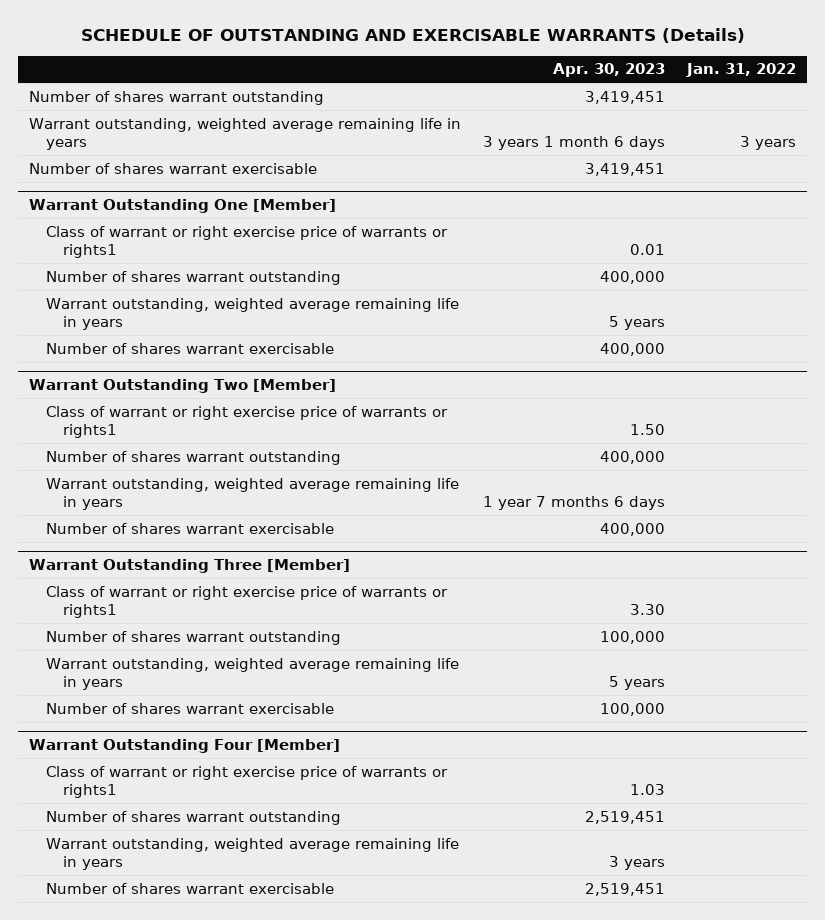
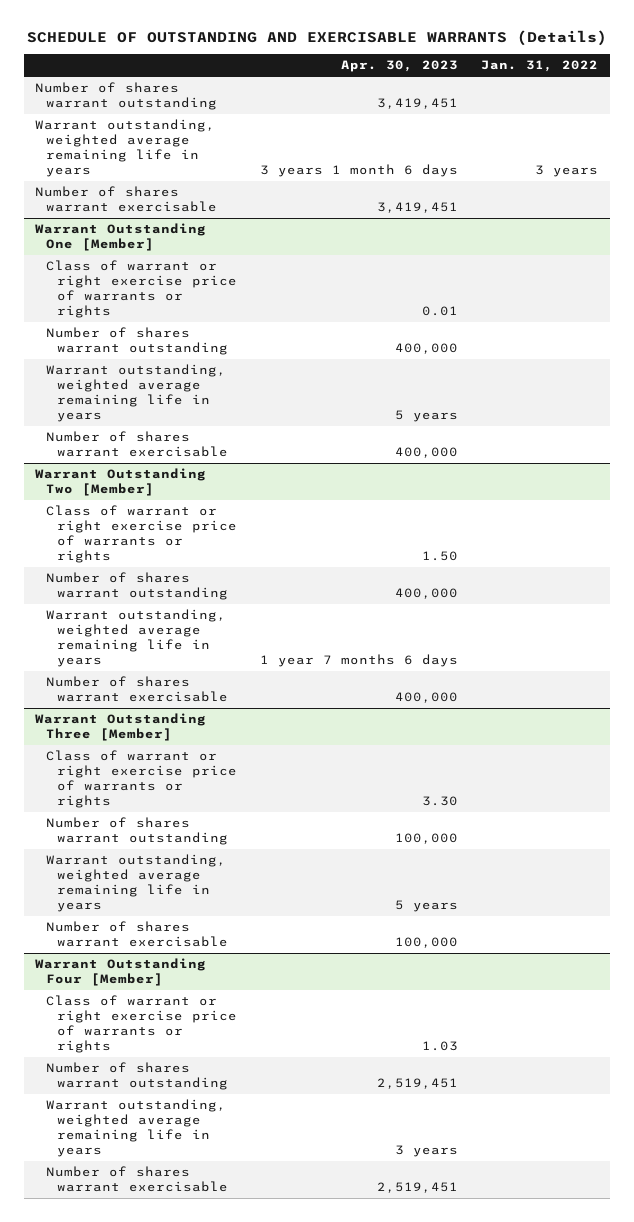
@ Warrant Outstanding One [Member]
- Class of warrant or right exercise price of warrants or rights1 | 0.01 |
+ Class of warrant or right exercise price of warrants or rights | 0.01 |
@ Warrant Outstanding Two [Member]
- Class of warrant or right exercise price of warrants or rights1 | 1.50 |
+ Class of warrant or right exercise price of warrants or rights | 1.50 |
@ Warrant Outstanding Three [Member]
- Class of warrant or right exercise price of warrants or rights1 | 3.30 |
+ Class of warrant or right exercise price of warrants or rights | 3.30 |
@ Warrant Outstanding Four [Member]
- Class of warrant or right exercise price of warrants or rights1 | 1.03 |
+ Class of warrant or right exercise price of warrants or rights | 1.03 |

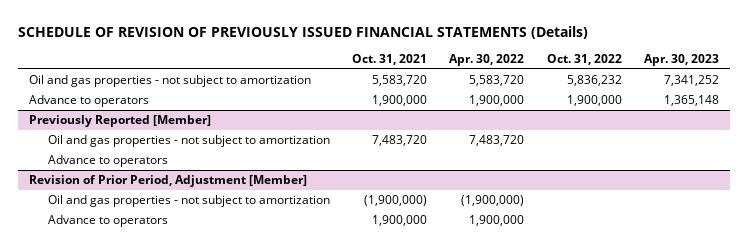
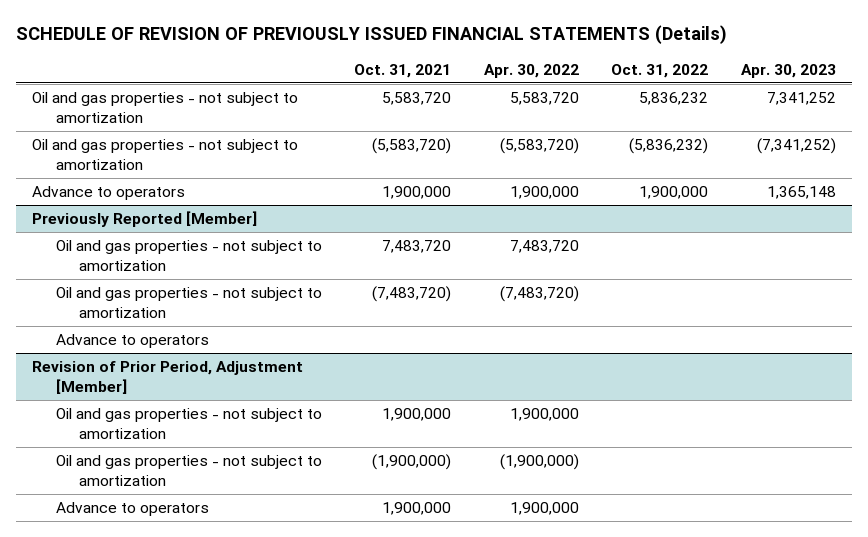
+ Oil and gas properties - not subject to amortization | (5,583,720) | (5,583,720) | (5,836,232) | (7,341,252)
@ Previously Reported [Member]
+ Oil and gas properties - not subject to amortization | (7,483,720) | (7,483,720) | |
@ Revision of Prior Period, Adjustment [Member]
+ Oil and gas properties - not subject to amortization | 1,900,000 | 1,900,000 | |

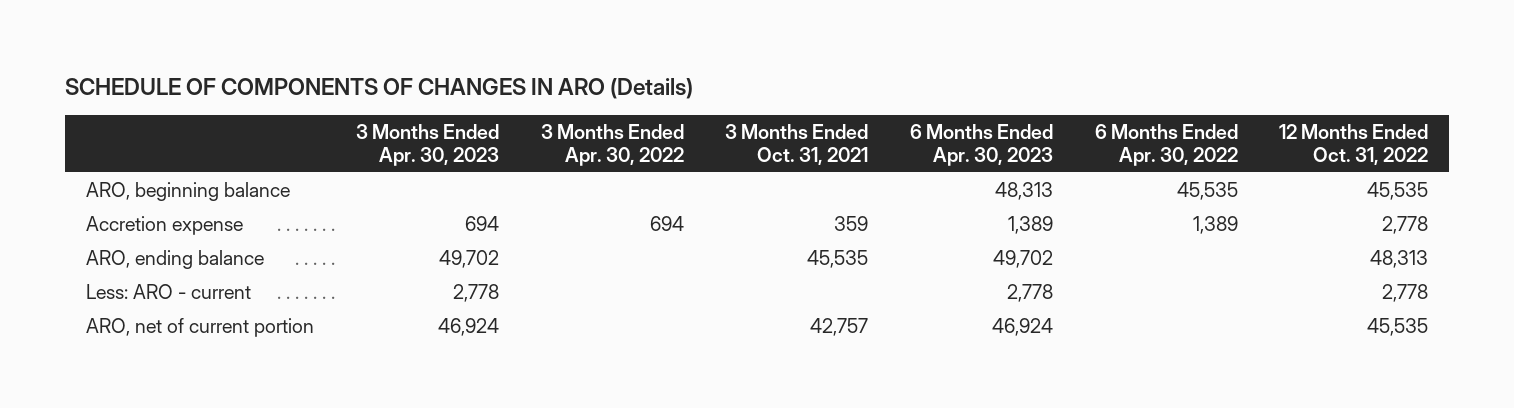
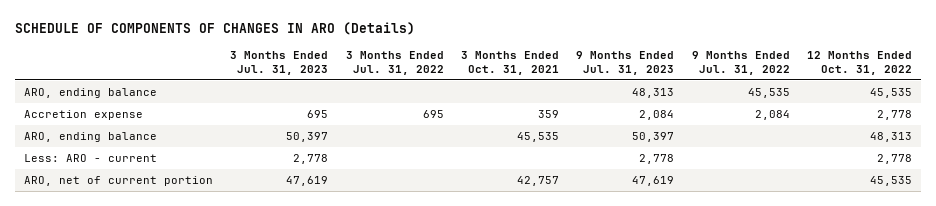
- | 3 Months Ended Apr. 30, 2023 | 3 Months Ended Apr. 30, 2022 | 3 Months Ended Oct. 31, 2021 | 6 Months Ended Apr. 30, 2023 | 6 Months Ended Apr. 30, 2022 | 12 Months Ended Oct. 31, 2022
+ | 3 Months Ended Jul. 31, 2023 | 3 Months Ended Jul. 31, 2022 | 3 Months Ended Oct. 31, 2021 | 9 Months Ended Jul. 31, 2023 | 9 Months Ended Jul. 31, 2022 | 12 Months Ended Oct. 31, 2022
- ARO, beginning balance | | | | 48,313 | 45,535 | 45,535
+ ARO, ending balance | | | | 48,313 | 45,535 | 45,535

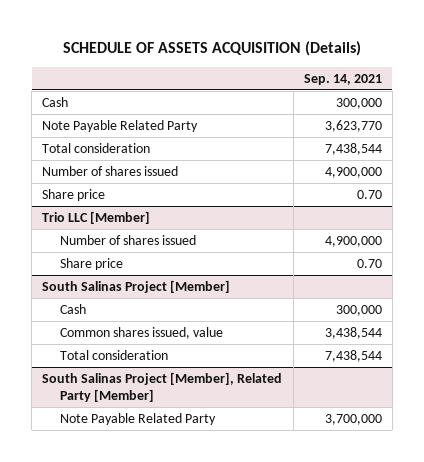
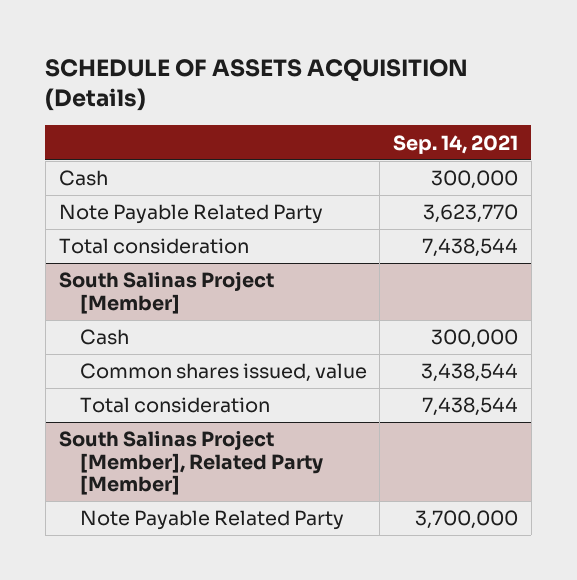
- Number of shares issued | 4,900,000
- Share price | 0.70
- Trio LLC [Member]
- Number of shares issued | 4,900,000
- Share price | 0.70

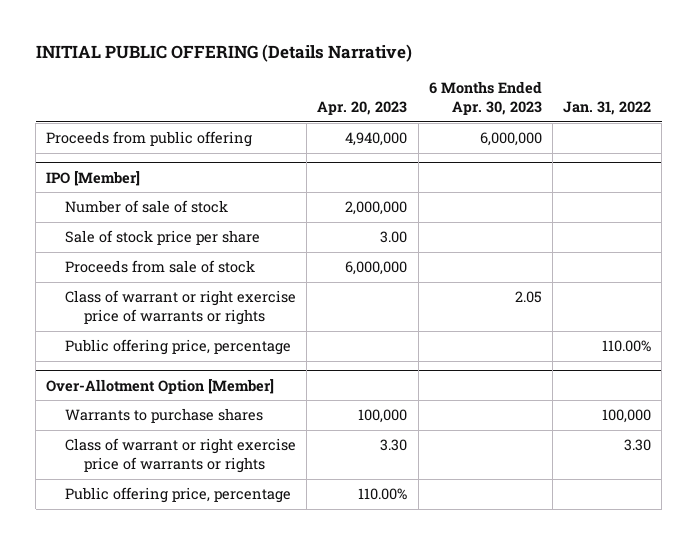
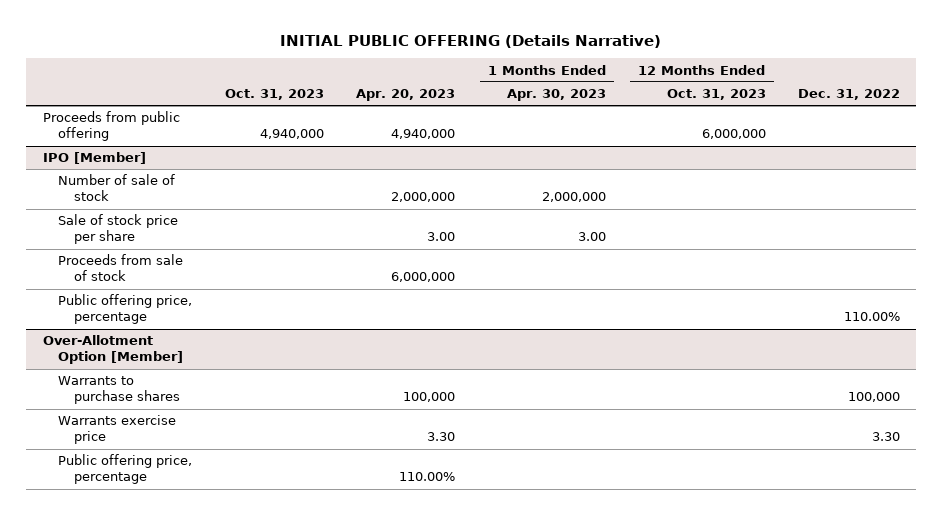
- | Apr. 20, 2023 | 6 Months Ended Apr. 30, 2023 | Jan. 31, 2022
+ | Oct. 31, 2023 | Apr. 20, 2023 | 1 Months Ended Apr. 30, 2023 | 12 Months Ended Oct. 31, 2023 | Dec. 31, 2022
@ IPO [Member]
- Class of warrant or right exercise price of warrants or rights | | 2.05 |
@ Over-Allotment Option [Member]
- Class of warrant or right exercise price of warrants or rights | 3.30 | | 3.30
+ Warrants exercise price | | 3.30 | | | 3.30

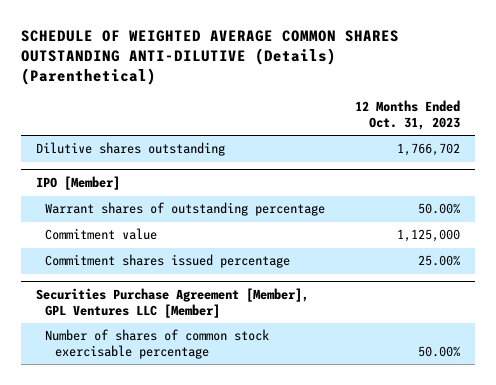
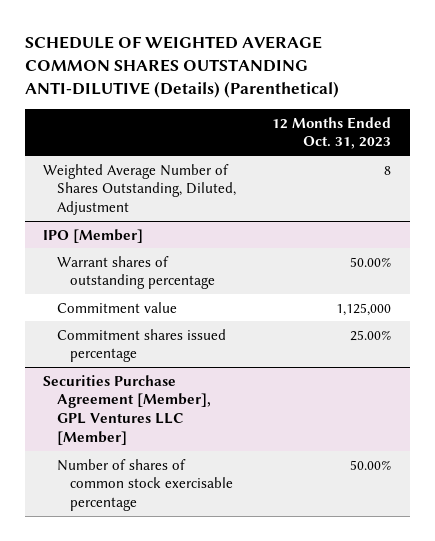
- Dilutive shares outstanding | 1,766,702
+ Weighted Average Number of Shares Outstanding, Diluted, Adjustment | 8

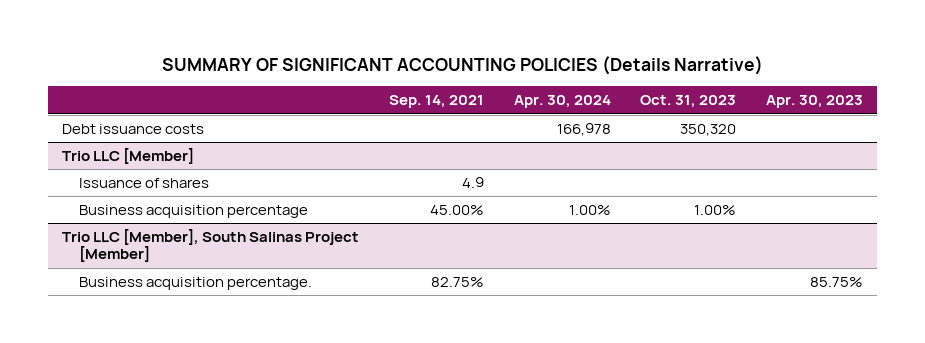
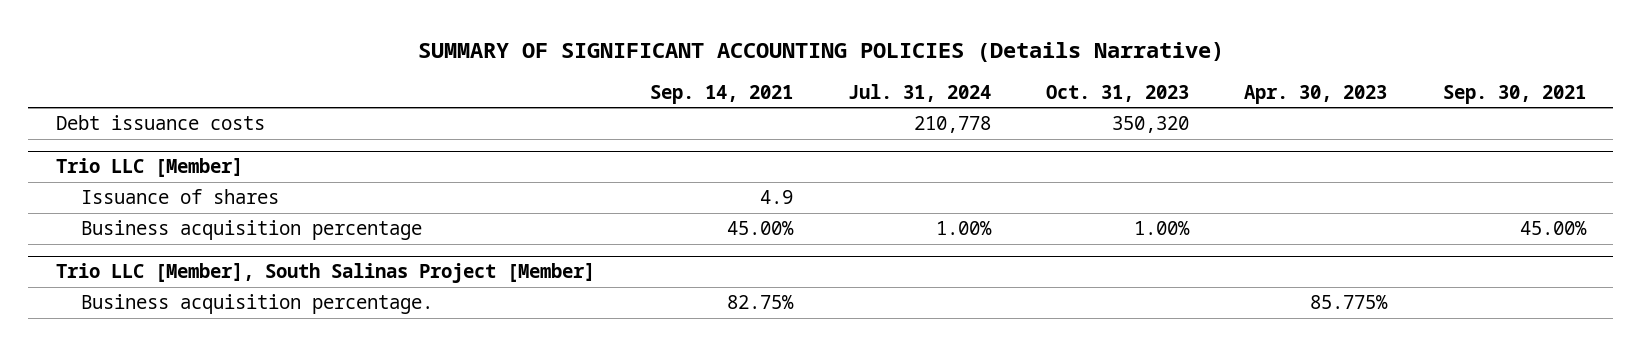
- | Sep. 14, 2021 | Apr. 30, 2024 | Oct. 31, 2023 | Apr. 30, 2023
+ | Sep. 14, 2021 | Jul. 31, 2024 | Oct. 31, 2023 | Apr. 30, 2023 | Sep. 30, 2021
@ Trio LLC [Member], South Salinas Project [Member]
- Business acquisition percentage. | 82.75% | | | 85.75%
+ Business acquisition percentage. | 82.75% | | | 85.775% |

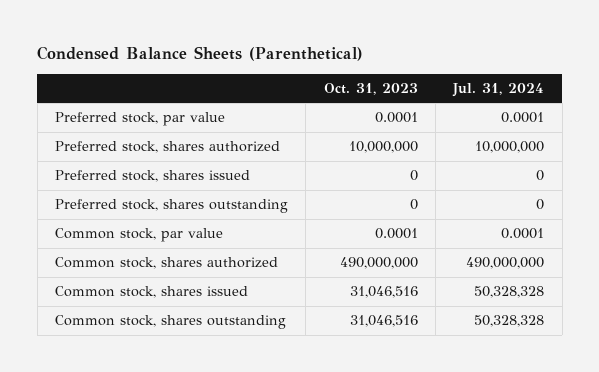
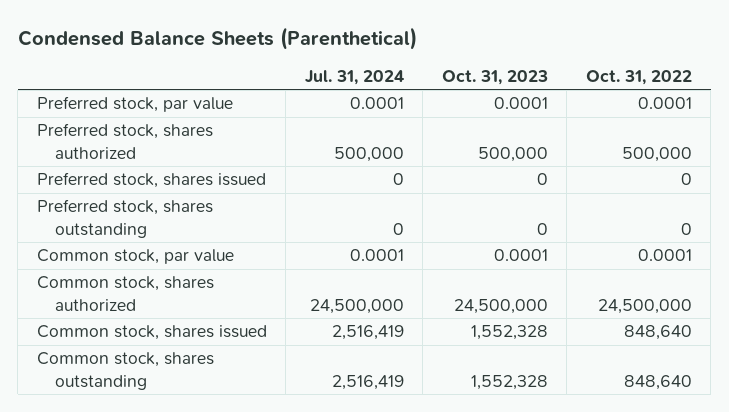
- | Oct. 31, 2023 | Jul. 31, 2024
+ | Jul. 31, 2024 | Oct. 31, 2023 | Oct. 31, 2022
- Preferred stock, shares authorized | 10,000,000 | 10,000,000
+ Preferred stock, shares authorized | 500,000 | 500,000 | 500,000
- Common stock, shares authorized | 490,000,000 | 490,000,000
- Common stock, shares issued | 31,046,516 | 50,328,328
- Common stock, shares outstanding | 31,046,516 | 50,328,328
+ Common stock, shares authorized | 24,500,000 | 24,500,000 | 24,500,000
+ Common stock, shares issued | 2,516,419 | 1,552,328 | 848,640
+ Common stock, shares outstanding | 2,516,419 | 1,552,328 | 848,640

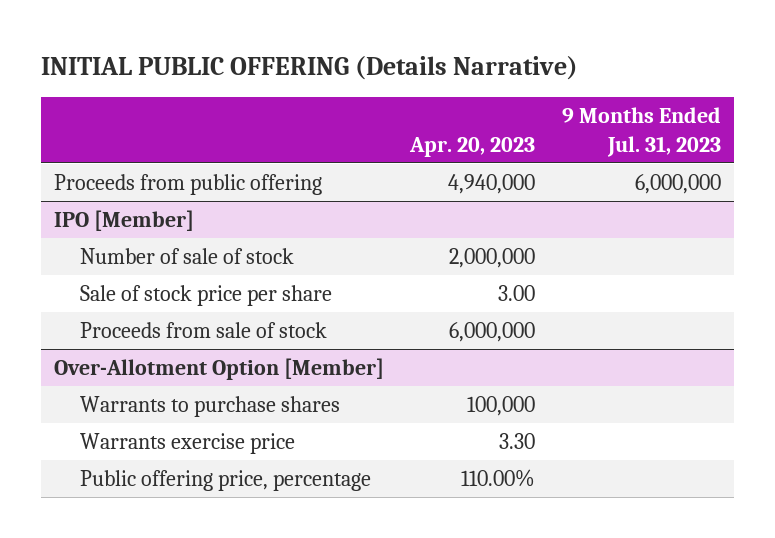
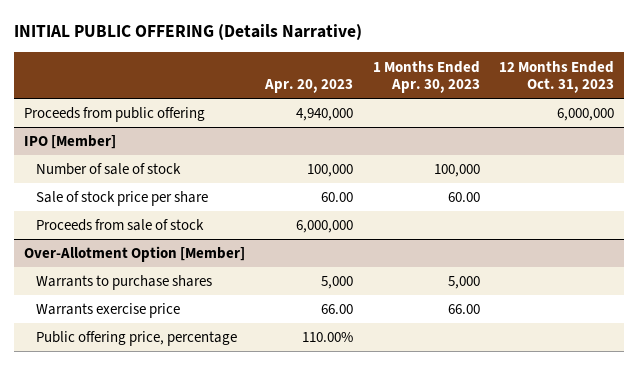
- | Apr. 20, 2023 | 9 Months Ended Jul. 31, 2023
+ | Apr. 20, 2023 | 1 Months Ended Apr. 30, 2023 | 12 Months Ended Oct. 31, 2023
@ IPO [Member]
- Number of sale of stock | 2,000,000 |
- Sale of stock price per share | 3.00 |
+ Number of sale of stock | 100,000 | 100,000 |
+ Sale of stock price per share | 60.00 | 60.00 |
@ Over-Allotment Option [Member]
- Warrants to purchase shares | 100,000 |
- Warrants exercise price | 3.30 |
+ Warrants to purchase shares | 5,000 | 5,000 |
+ Warrants exercise price | 66.00 | 66.00 |

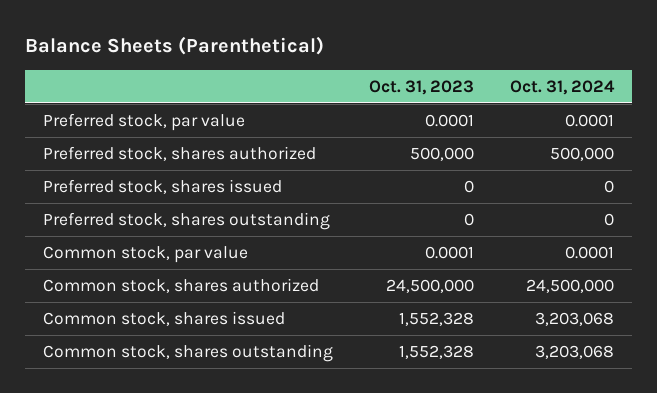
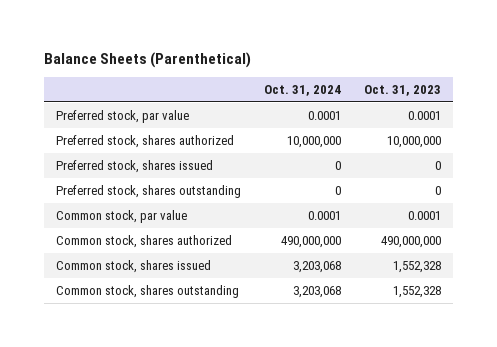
- | Oct. 31, 2023 | Oct. 31, 2024
+ | Oct. 31, 2024 | Oct. 31, 2023
- Preferred stock, shares authorized | 500,000 | 500,000
+ Preferred stock, shares authorized | 10,000,000 | 10,000,000
- Common stock, shares authorized | 24,500,000 | 24,500,000
+ Common stock, shares authorized | 490,000,000 | 490,000,000

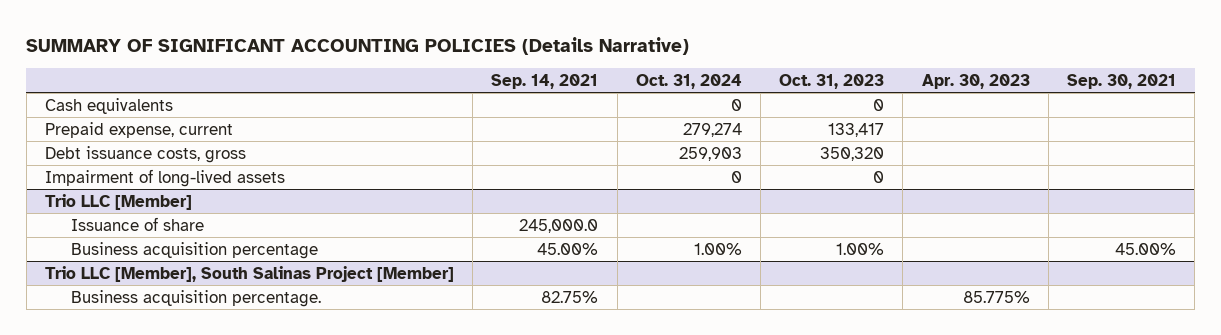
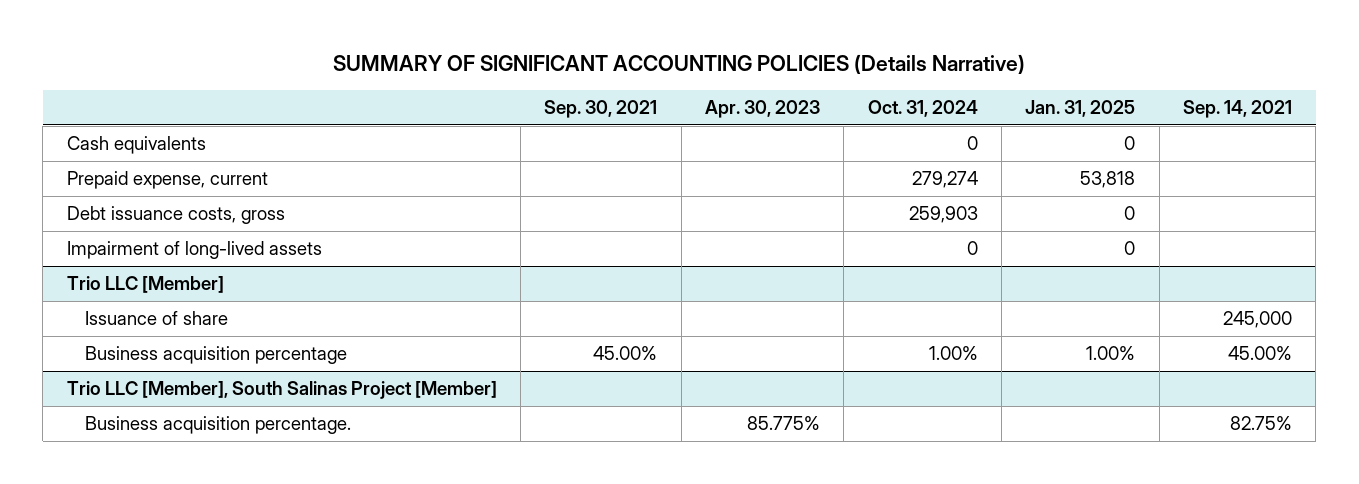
- | Sep. 14, 2021 | Oct. 31, 2024 | Oct. 31, 2023 | Apr. 30, 2023 | Sep. 30, 2021
+ | Sep. 30, 2021 | Apr. 30, 2023 | Oct. 31, 2024 | Jan. 31, 2025 | Sep. 14, 2021
@ Trio LLC [Member]
- Issuance of share | 245,000.0 | | | |
+ Issuance of share | | | | | 245,000

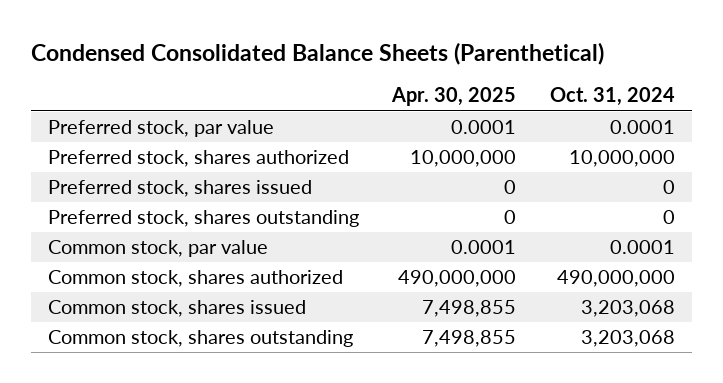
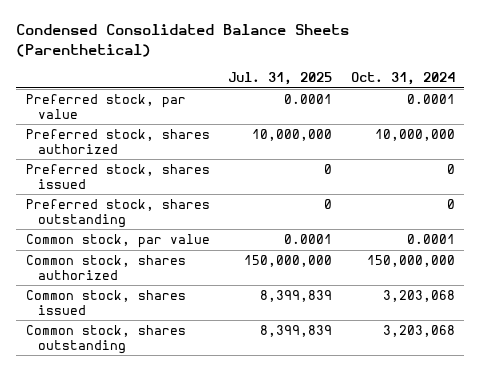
- | Apr. 30, 2025 | Oct. 31, 2024
+ | Jul. 31, 2025 | Oct. 31, 2024
- Common stock, shares authorized | 490,000,000 | 490,000,000
+ Common stock, shares authorized | 150,000,000 | 150,000,000

